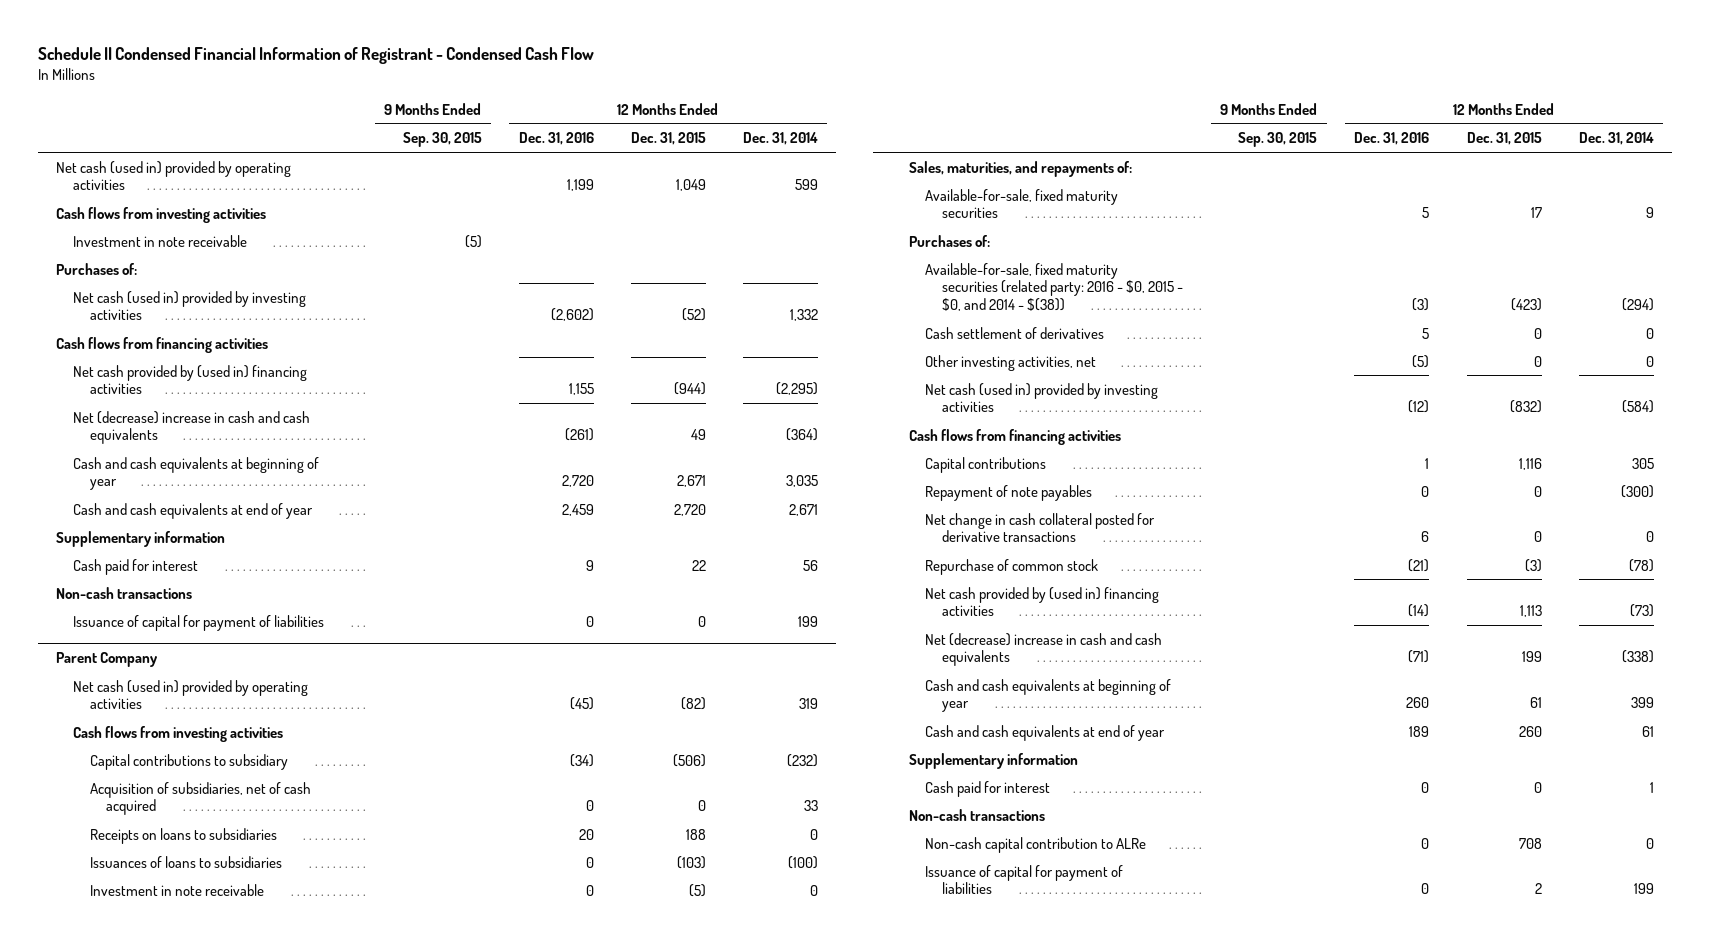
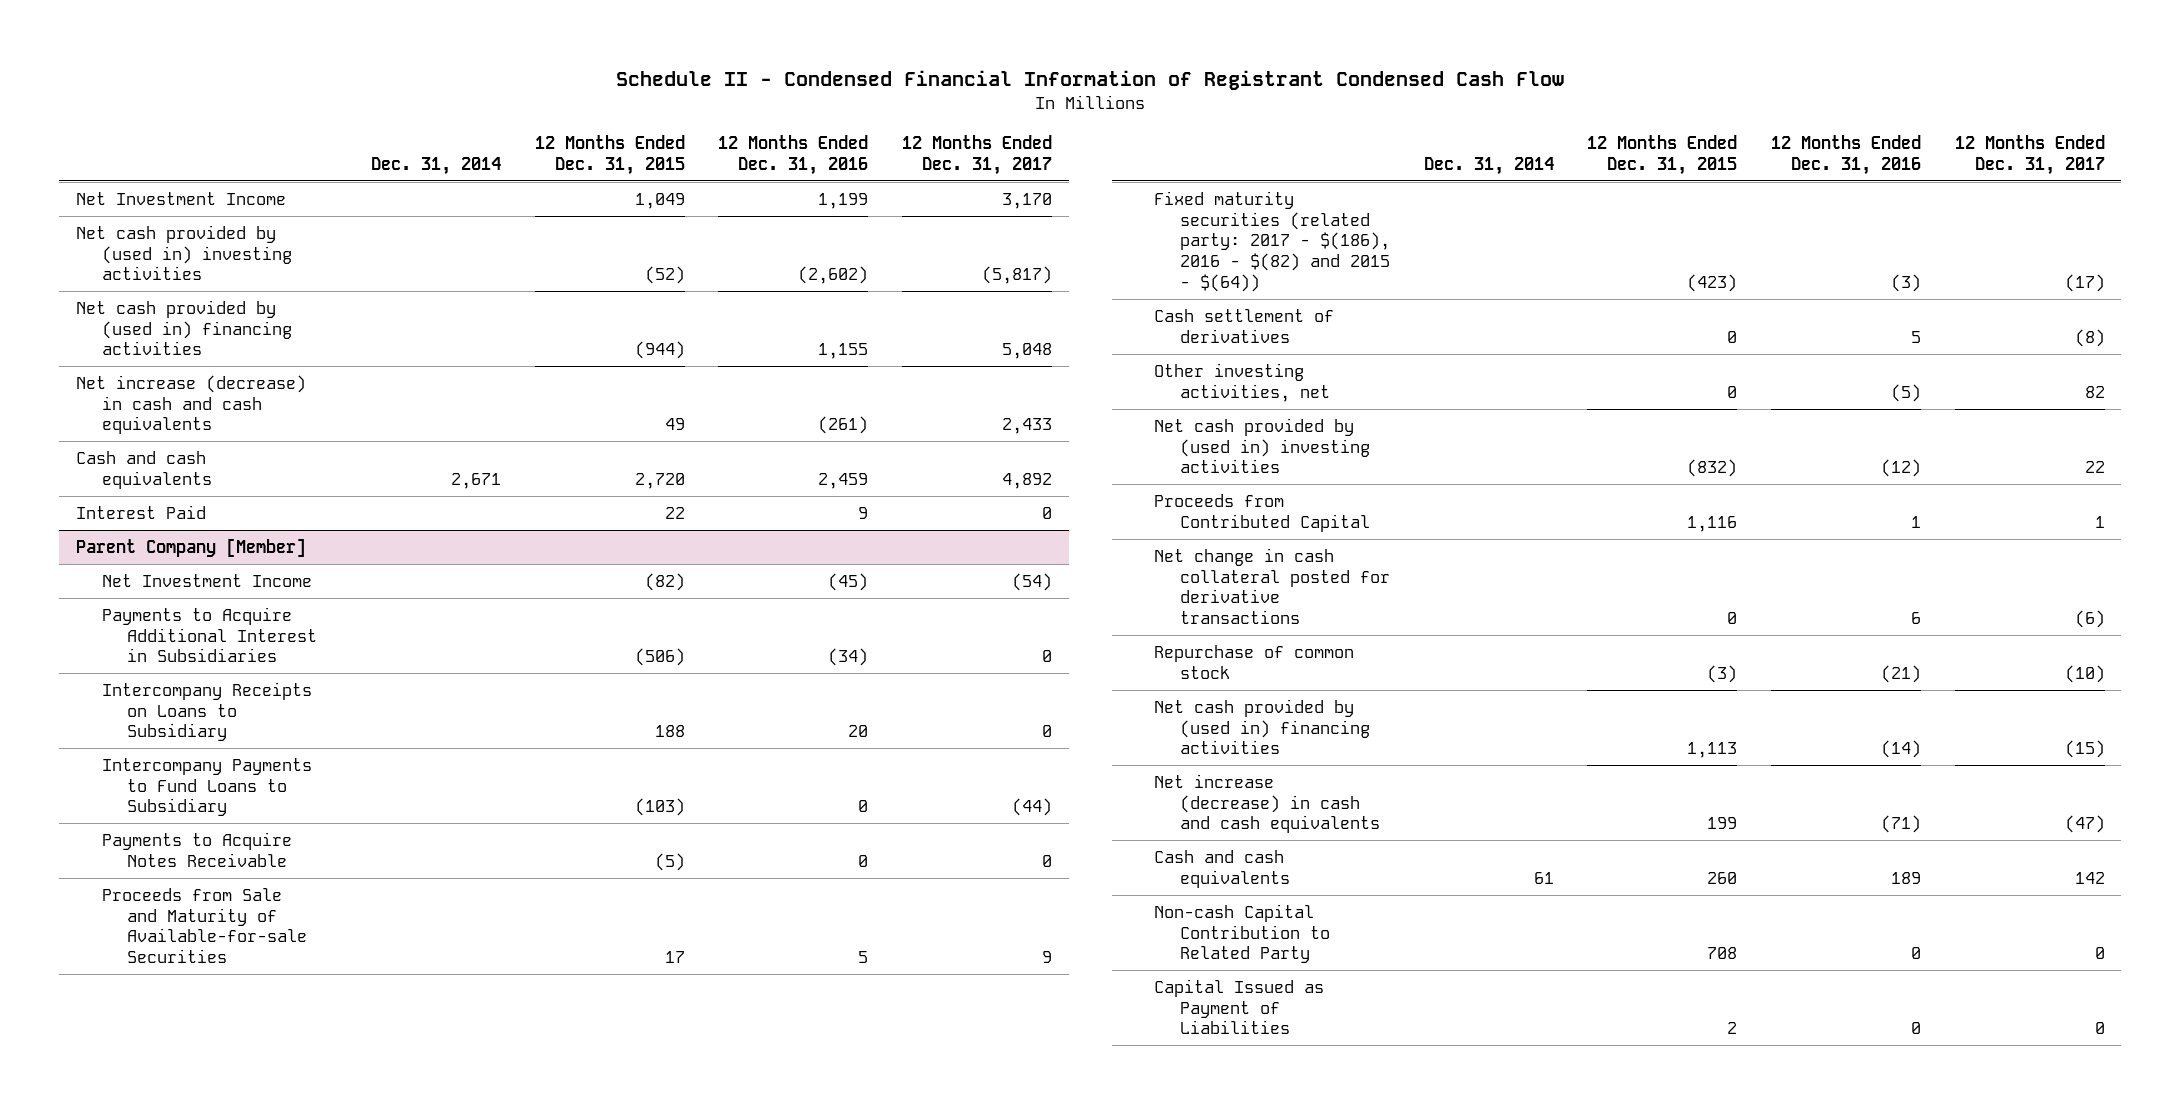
- Schedule II Condensed Financial Information of Registrant - Condensed Cash Flow
+ Schedule II - Condensed Financial Information of Registrant Condensed Cash Flow
- | 9 Months Ended Sep. 30, 2015 | 12 Months Ended Dec. 31, 2016 | 12 Months Ended Dec. 31, 2015 | 12 Months Ended Dec. 31, 2014
+ | Dec. 31, 2014 | 12 Months Ended Dec. 31, 2015 | 12 Months Ended Dec. 31, 2016 | 12 Months Ended Dec. 31, 2017
- Net cash (used in) provided by operating activities | | 1,199 | 1,049 | 599
- Cash flows from investing activities
- Investment in note receivable | (5) | | |
- Purchases of:
- Net cash (used in) provided by investing activities | | (2,602) | (52) | 1,332
- Cash flows from financing activities
+ Net Investment Income | | 1,049 | 1,199 | 3,170
+ Net cash provided by (used in) investing activities | | (52) | (2,602) | (5,817)
- Net (decrease) increase in cash and cash equivalents | | (261) | 49 | (364)
- Cash and cash equivalents at beginning of year | | 2,720 | 2,671 | 3,035
- Cash and cash equivalents at end of year | | 2,459 | 2,720 | 2,671
- Supplementary information
- Cash paid for interest | | 9 | 22 | 56
- Non-cash transactions
- Issuance of capital for payment of liabilities | | 0 | 0 | 199
- Parent Company
- Net cash (used in) provided by operating activities | | (45) | (82) | 319
- Cash flows from investing activities
- Capital contributions to subsidiary | | (34) | (506) | (232)
- Acquisition of subsidiaries, net of cash acquired | | 0 | 0 | 33
- Receipts on loans to subsidiaries | | 20 | 188 | 0
- Issuances of loans to subsidiaries | | 0 | (103) | (100)
- Investment in note receivable | | 0 | (5) | 0
- Sales, maturities, and repayments of:
- Available-for-sale, fixed maturity securities | | 5 | 17 | 9
- Purchases of:
- Available-for-sale, fixed maturity securities (related party: 2016 - $0, 2015 - $0, and 2014 - $(38)) | | (3) | (423) | (294)
+ Net increase (decrease) in cash and cash equivalents | | 49 | (261) | 2,433
+ Cash and cash equivalents | 2,671 | 2,720 | 2,459 | 4,892
+ Interest Paid | | 22 | 9 | 0
+ Parent Company [Member]
+ Net Investment Income | | (82) | (45) | (54)
+ Payments to Acquire Additional Interest in Subsidiaries | | (506) | (34) | 0
+ Intercompany Receipts on Loans to Subsidiary | | 188 | 20 | 0
+ Intercompany Payments to Fund Loans to Subsidiary | | (103) | 0 | (44)
+ Payments to Acquire Notes Receivable | | (5) | 0 | 0
+ Proceeds from Sale and Maturity of Available-for-sale Securities | | 17 | 5 | 9
+ Fixed maturity securities (related party: 2017 - $(186), 2016 - $(82) and 2015 - $(64)) | | (423) | (3) | (17)
- Net cash (used in) provided by investing activities | | (12) | (832) | (584)
- Cash flows from financing activities
- Capital contributions | | 1 | 1,116 | 305
- Repayment of note payables | | 0 | 0 | (300)
+ Net cash provided by (used in) investing activities | | (832) | (12) | 22
+ Proceeds from Contributed Capital | | 1,116 | 1 | 1
- Net (decrease) increase in cash and cash equivalents | | (71) | 199 | (338)
- Cash and cash equivalents at beginning of year | | 260 | 61 | 399
- Cash and cash equivalents at end of year | | 189 | 260 | 61
- Supplementary information
- Cash paid for interest | | 0 | 0 | 1
- Non-cash transactions
- Non-cash capital contribution to ALRe | | 0 | 708 | 0
- Issuance of capital for payment of liabilities | | 0 | 2 | 199
+ Net increase (decrease) in cash and cash equivalents | | 199 | (71) | (47)
+ Cash and cash equivalents | 61 | 260 | 189 | 142
+ Non-cash Capital Contribution to Related Party | | 708 | 0 | 0
+ Capital Issued as Payment of Liabilities | | 2 | 0 | 0

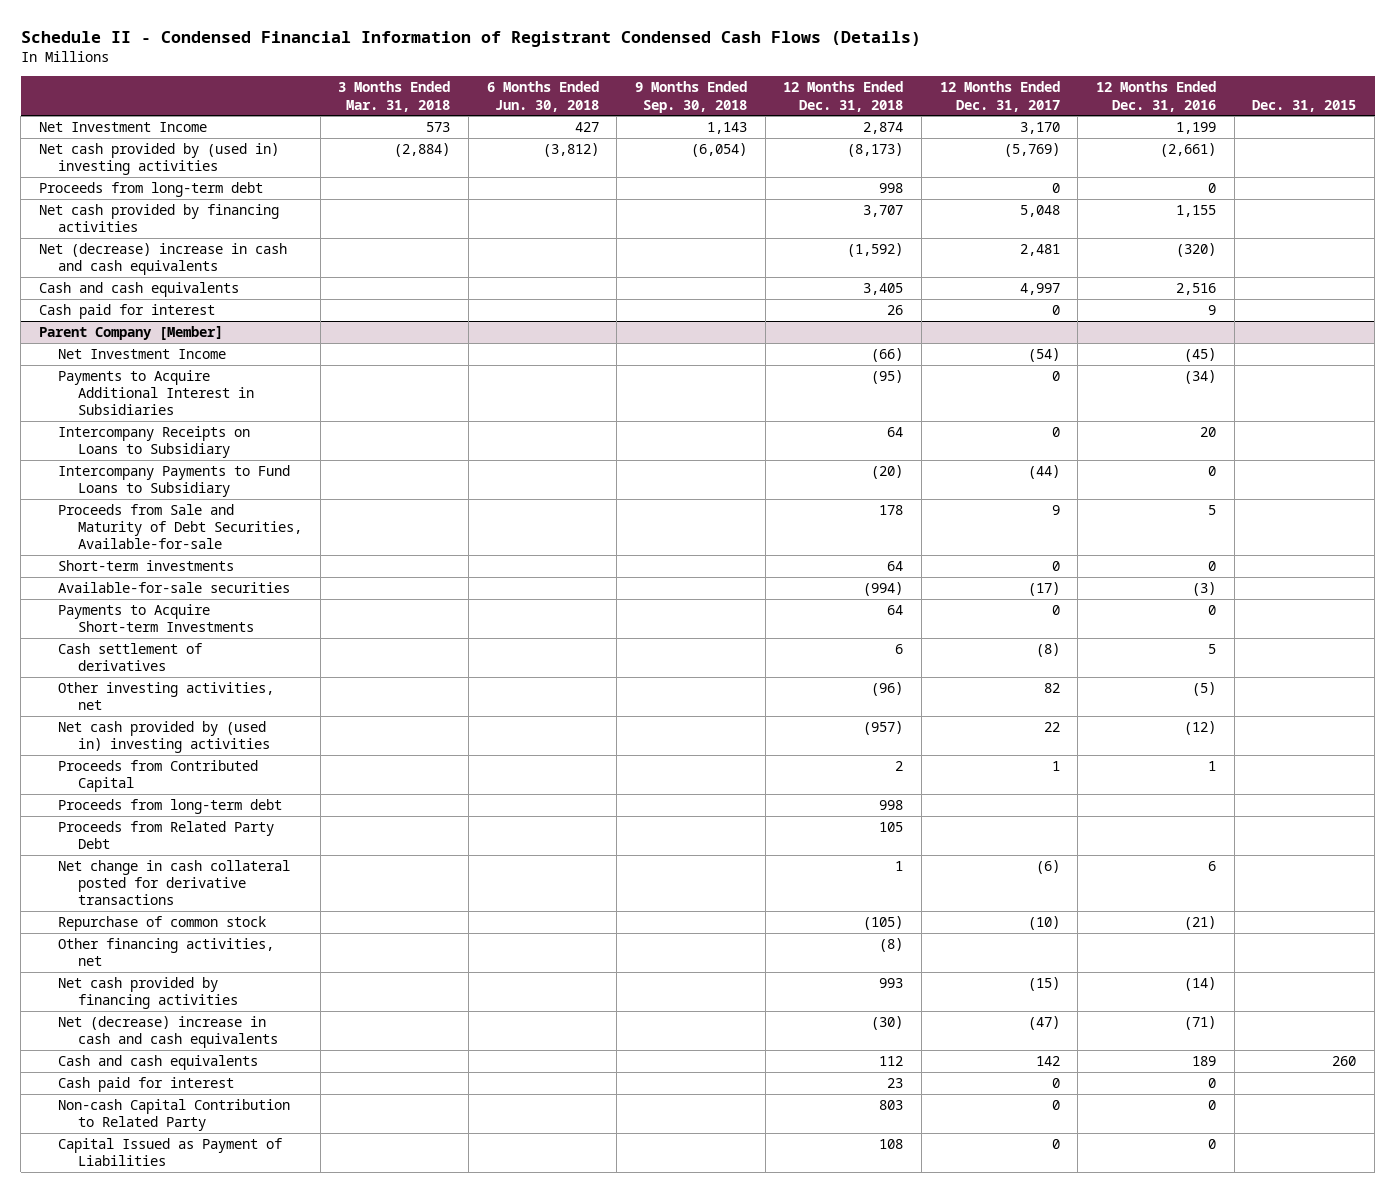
- Schedule II - Condensed Financial Information of Registrant Condensed Cash Flow
+ Schedule II - Condensed Financial Information of Registrant Condensed Cash Flows (Details)
- | Dec. 31, 2014 | 12 Months Ended Dec. 31, 2015 | 12 Months Ended Dec. 31, 2016 | 12 Months Ended Dec. 31, 2017
+ | 3 Months Ended Mar. 31, 2018 | 6 Months Ended Jun. 30, 2018 | 9 Months Ended Sep. 30, 2018 | 12 Months Ended Dec. 31, 2018 | 12 Months Ended Dec. 31, 2017 | 12 Months Ended Dec. 31, 2016 | Dec. 31, 2015
- Net cash provided by (used in) investing activities | | (52) | (2,602) | (5,817)
- Net cash provided by (used in) financing activities | | (944) | 1,155 | 5,048
- Net increase (decrease) in cash and cash equivalents | | 49 | (261) | 2,433
- Cash and cash equivalents | 2,671 | 2,720 | 2,459 | 4,892
- Interest Paid | | 22 | 9 | 0
+ Net cash provided by (used in) investing activities | (2,884) | (3,812) | (6,054) | (8,173) | (5,769) | (2,661) |
+ Proceeds from long-term debt | | | | 998 | 0 | 0 |
+ Net cash provided by financing activities | | | | 3,707 | 5,048 | 1,155 |
+ Net (decrease) increase in cash and cash equivalents | | | | (1,592) | 2,481 | (320) |
+ Cash and cash equivalents | | | | 3,405 | 4,997 | 2,516 |
+ Cash paid for interest | | | | 26 | 0 | 9 |
@ Parent Company [Member]
- Payments to Acquire Notes Receivable | | (5) | 0 | 0
- Proceeds from Sale and Maturity of Available-for-sale Securities | | 17 | 5 | 9
- Fixed maturity securities (related party: 2017 - $(186), 2016 - $(82) and 2015 - $(64)) | | (423) | (3) | (17)
+ Proceeds from Sale and Maturity of Debt Securities, Available-for-sale | | | | 178 | 9 | 5 |
+ Short-term investments | | | | 64 | 0 | 0 |
+ Available-for-sale securities | | | | (994) | (17) | (3) |
+ Payments to Acquire Short-term Investments | | | | 64 | 0 | 0 |
+ Proceeds from long-term debt | | | | 998 | | |
+ Proceeds from Related Party Debt | | | | 105 | | |
- Net cash provided by (used in) financing activities | | 1,113 | (14) | (15)
- Net increase (decrease) in cash and cash equivalents | | 199 | (71) | (47)
+ Other financing activities, net | | | | (8) | | |
+ Net cash provided by financing activities | | | | 993 | (15) | (14) |
+ Net (decrease) increase in cash and cash equivalents | | | | (30) | (47) | (71) |
+ Cash paid for interest | | | | 23 | 0 | 0 |

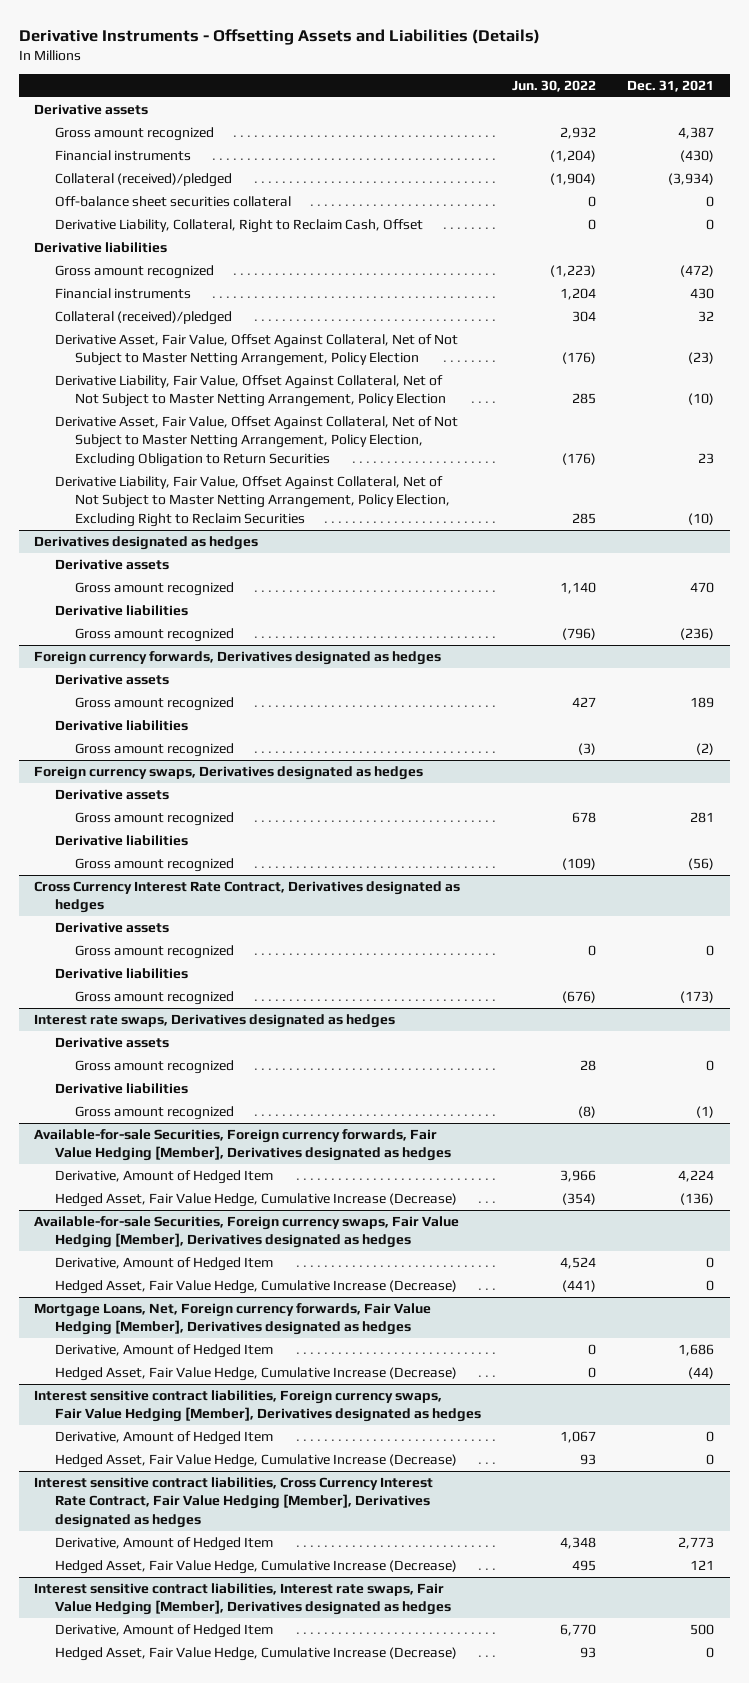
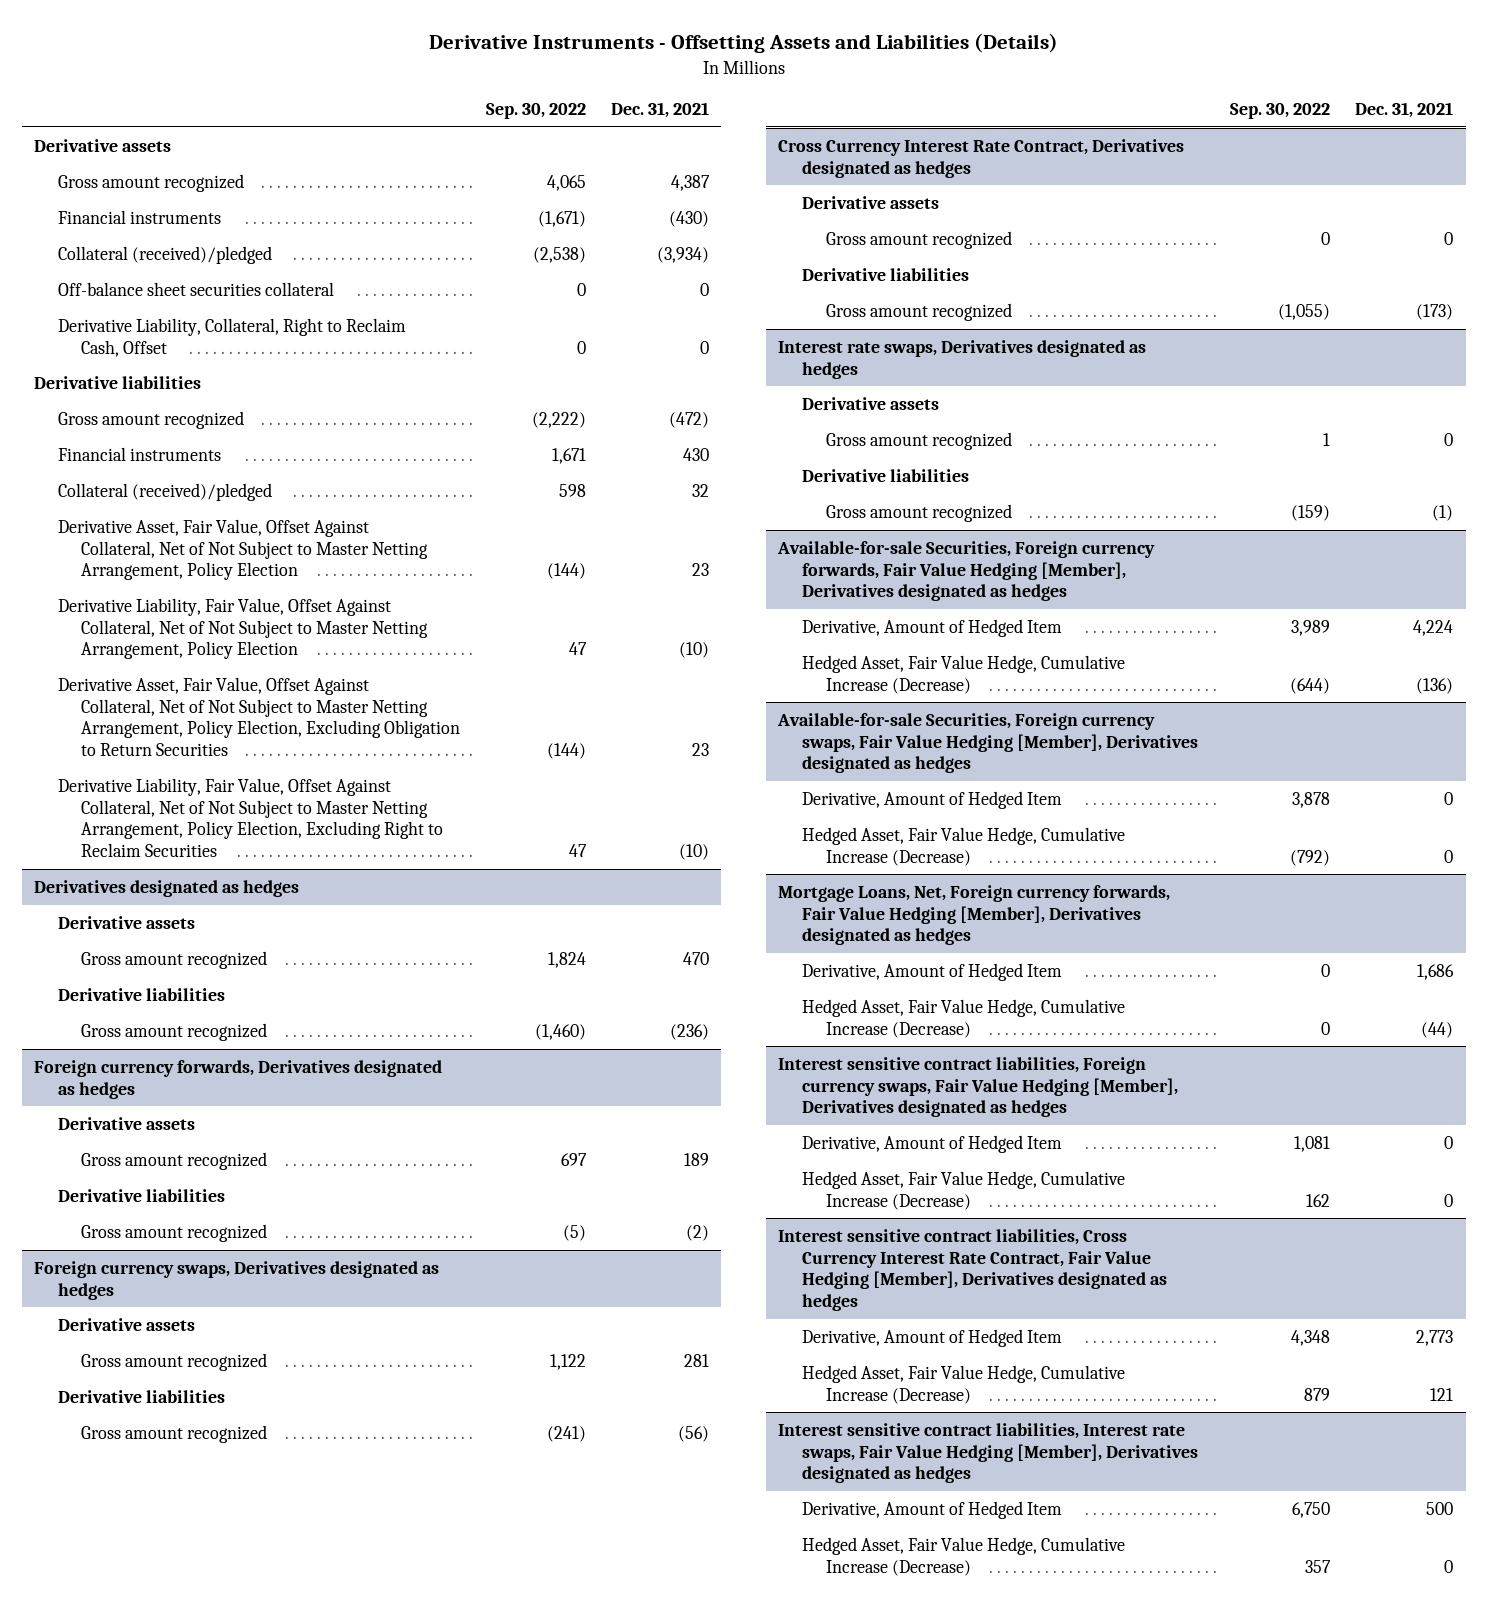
- | Jun. 30, 2022 | Dec. 31, 2021
+ | Sep. 30, 2022 | Dec. 31, 2021
- Derivative Asset, Fair Value, Offset Against Collateral, Net of Not Subject to Master Netting Arrangement, Policy Election | (176) | (23)
+ Derivative Asset, Fair Value, Offset Against Collateral, Net of Not Subject to Master Netting Arrangement, Policy Election | (144) | 23

